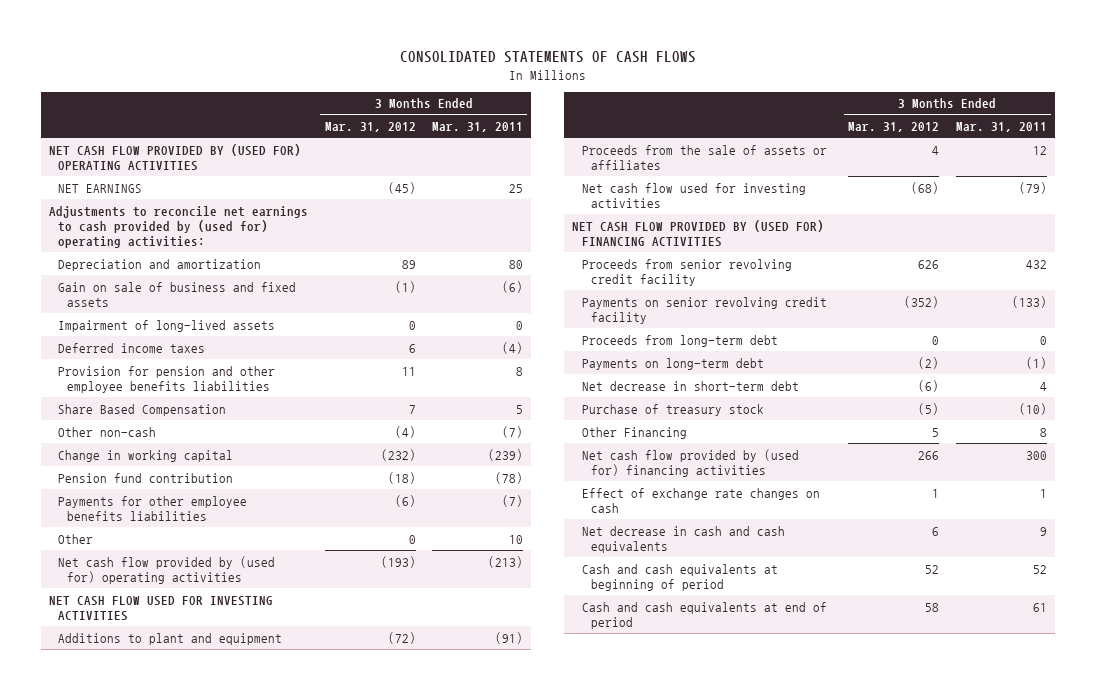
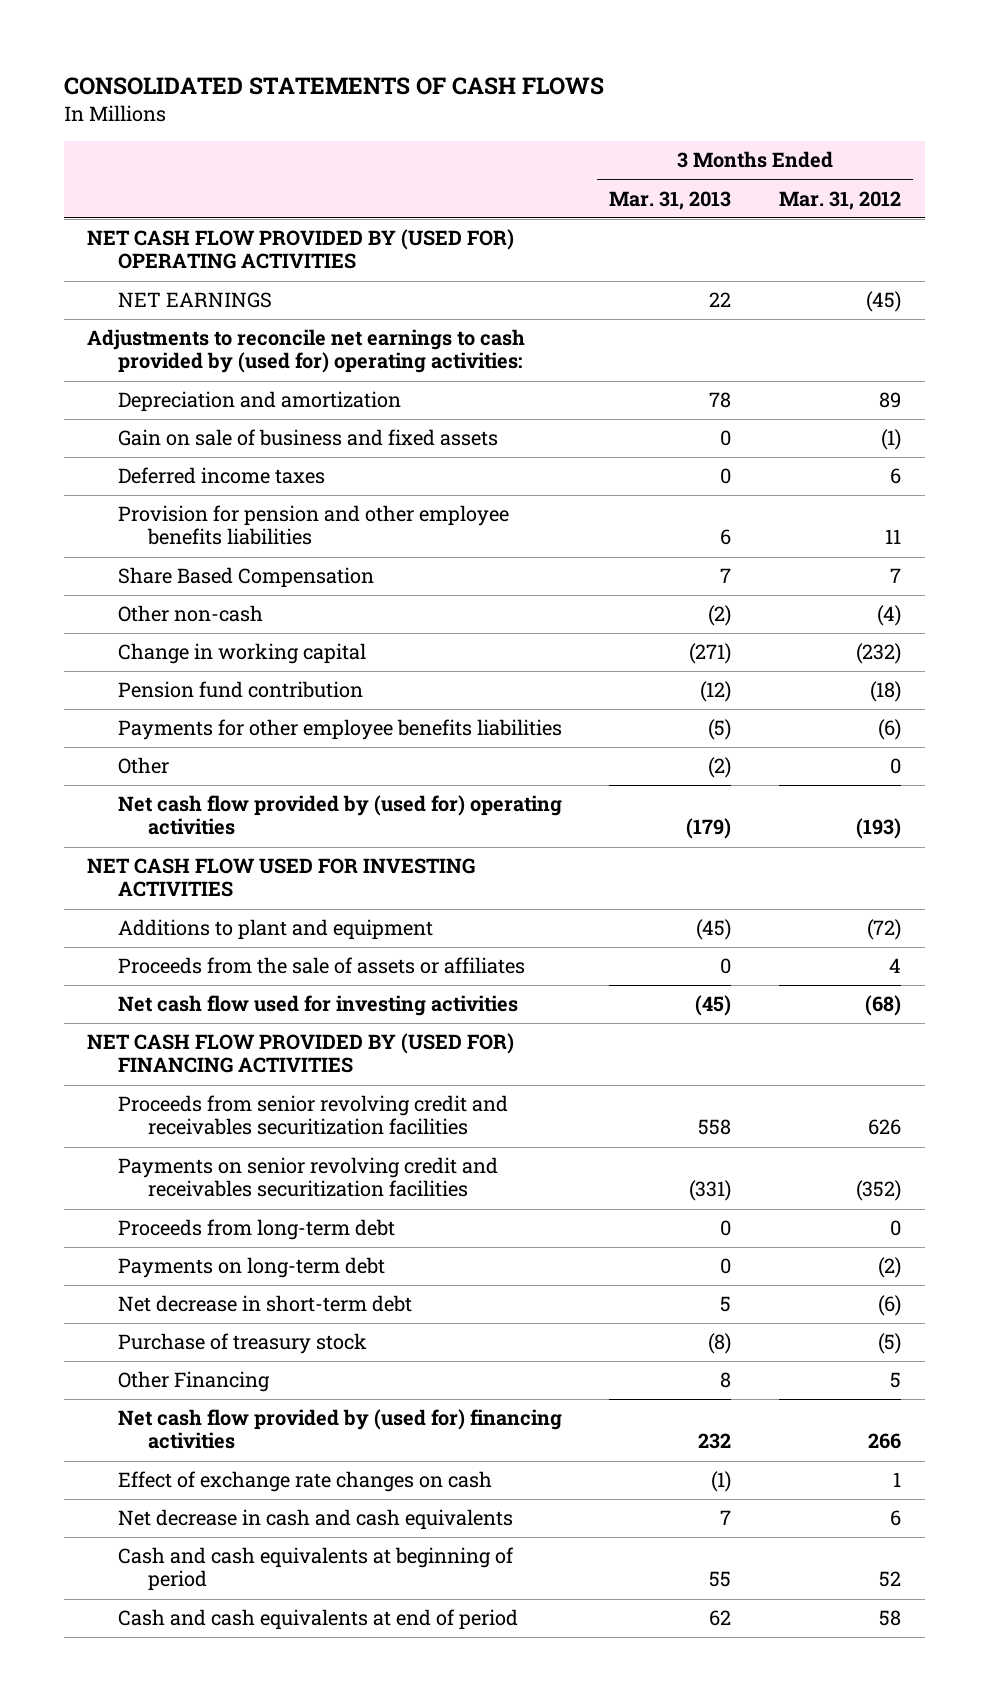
- | 3 Months Ended Mar. 31, 2012 | 3 Months Ended Mar. 31, 2011
+ | 3 Months Ended Mar. 31, 2013 | 3 Months Ended Mar. 31, 2012
- Impairment of long-lived assets | 0 | 0
- Proceeds from senior revolving credit facility | 626 | 432
- Payments on senior revolving credit facility | (352) | (133)
+ Proceeds from senior revolving credit and receivables securitization facilities | 558 | 626
+ Payments on senior revolving credit and receivables securitization facilities | (331) | (352)

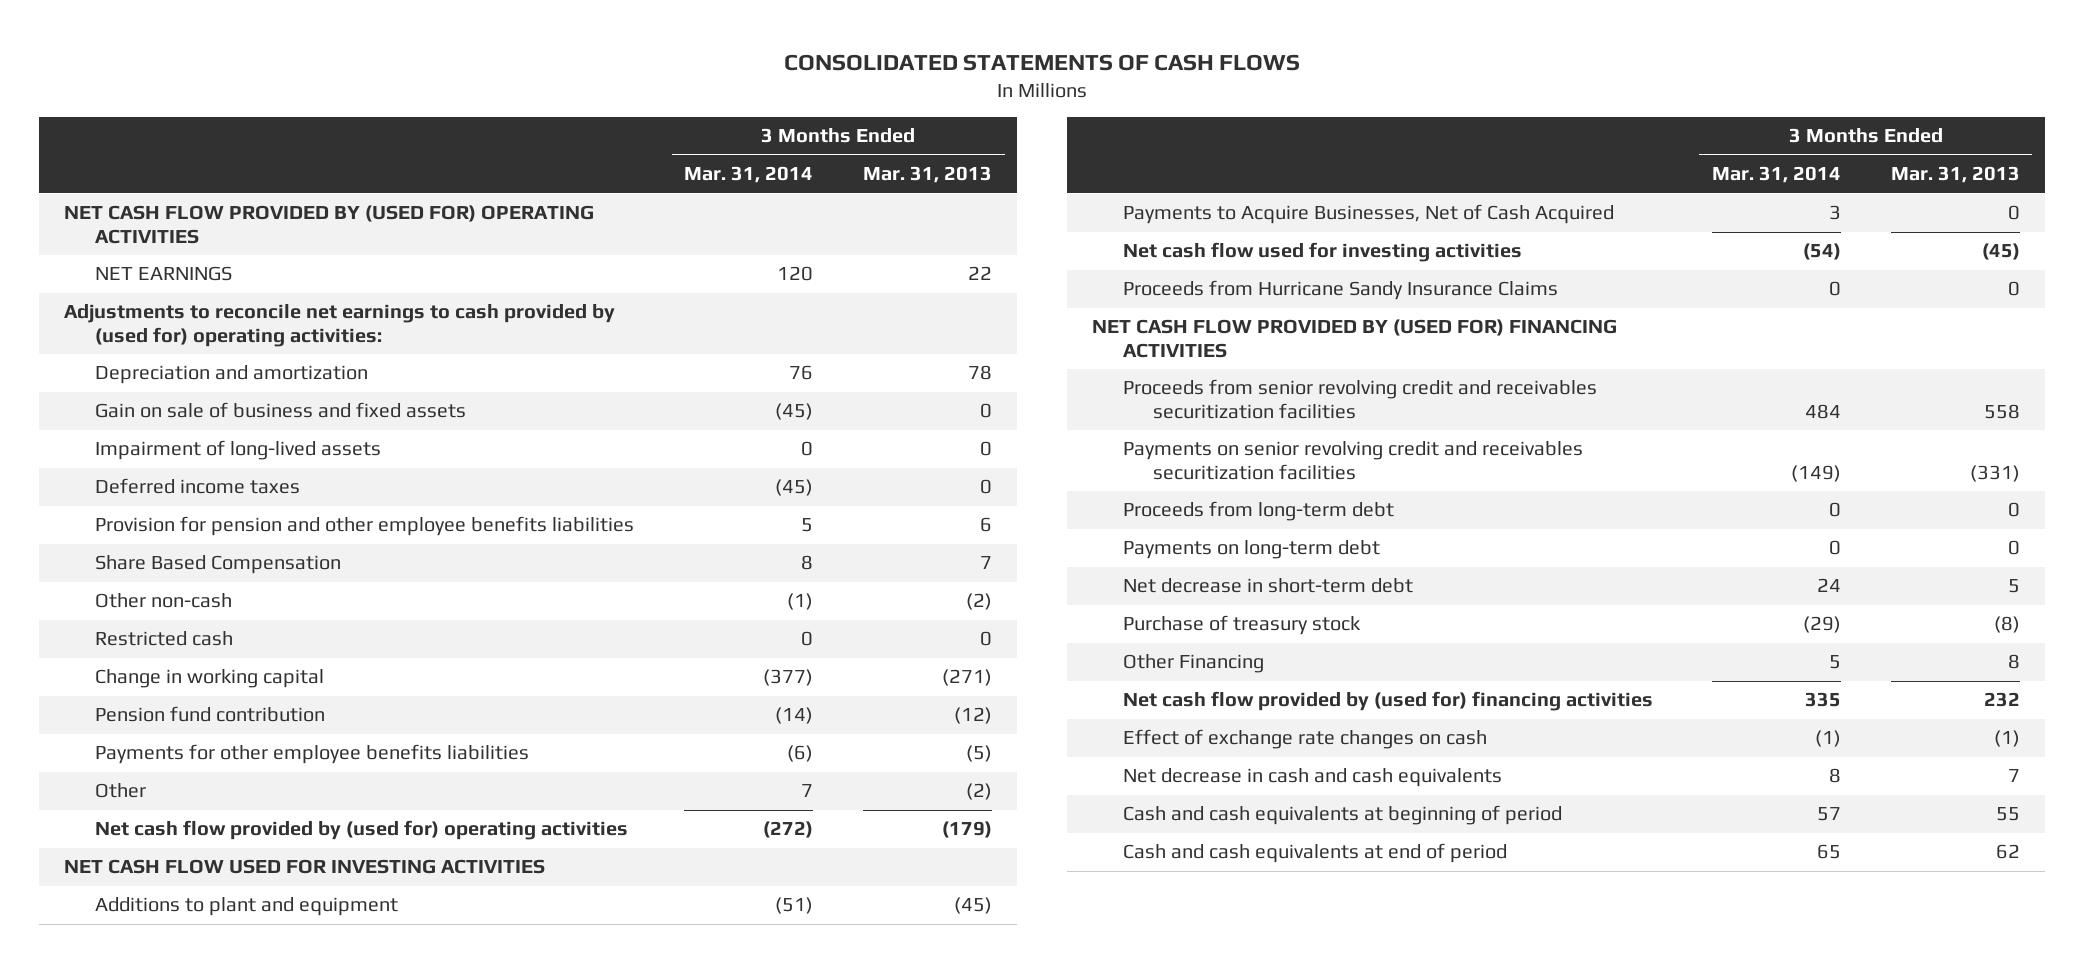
- | 3 Months Ended Mar. 31, 2013 | 3 Months Ended Mar. 31, 2012
+ | 3 Months Ended Mar. 31, 2014 | 3 Months Ended Mar. 31, 2013
+ Impairment of long-lived assets | 0 | 0
+ Restricted cash | 0 | 0
- Proceeds from the sale of assets or affiliates | 0 | 4
+ Payments to Acquire Businesses, Net of Cash Acquired | 3 | 0
+ Proceeds from Hurricane Sandy Insurance Claims | 0 | 0

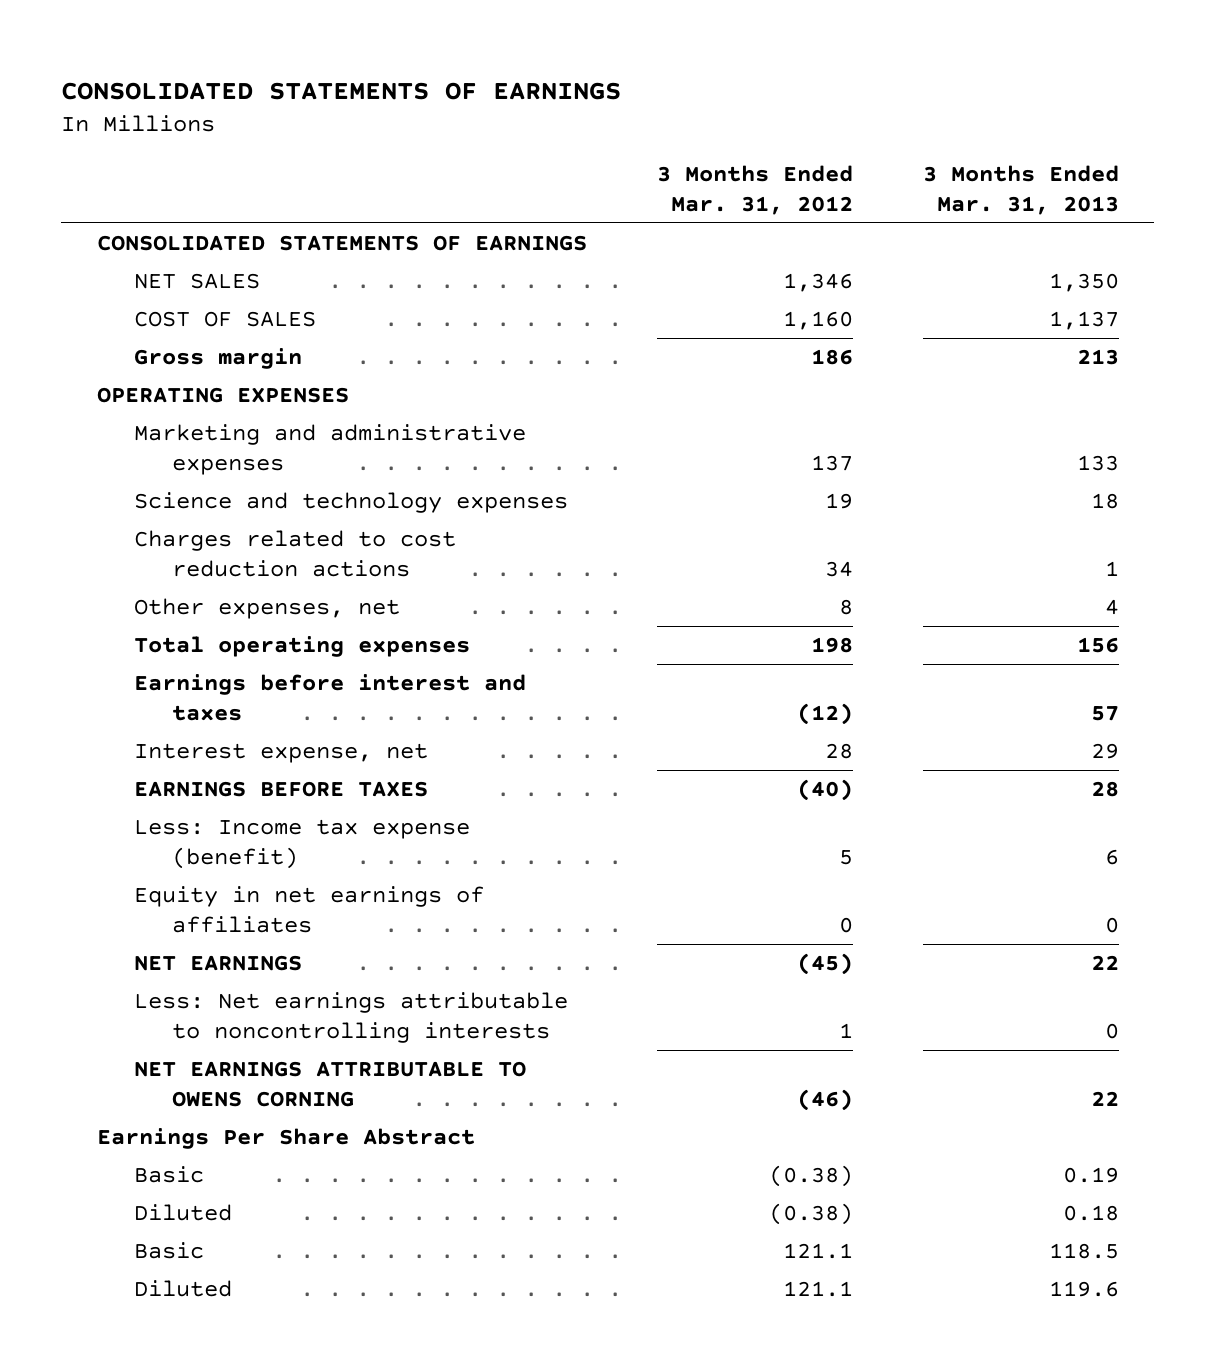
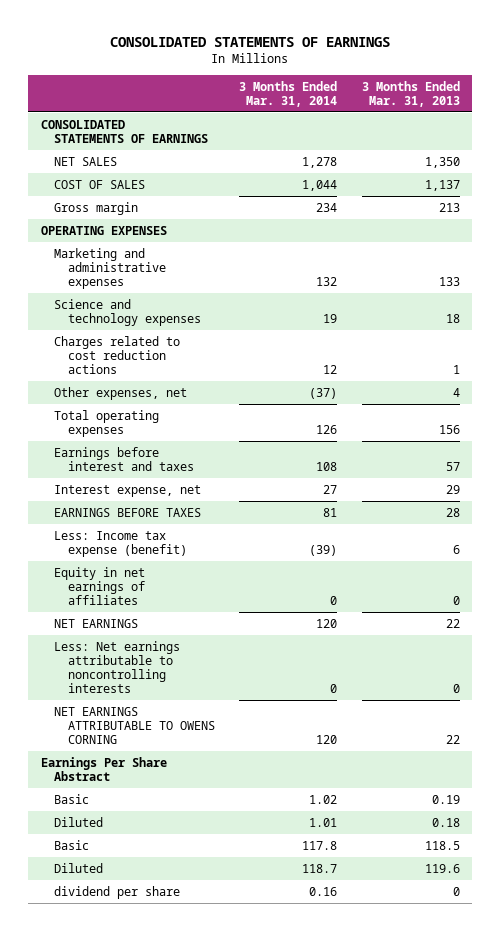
- | 3 Months Ended Mar. 31, 2012 | 3 Months Ended Mar. 31, 2013
+ | 3 Months Ended Mar. 31, 2014 | 3 Months Ended Mar. 31, 2013
+ dividend per share | 0.16 | 0

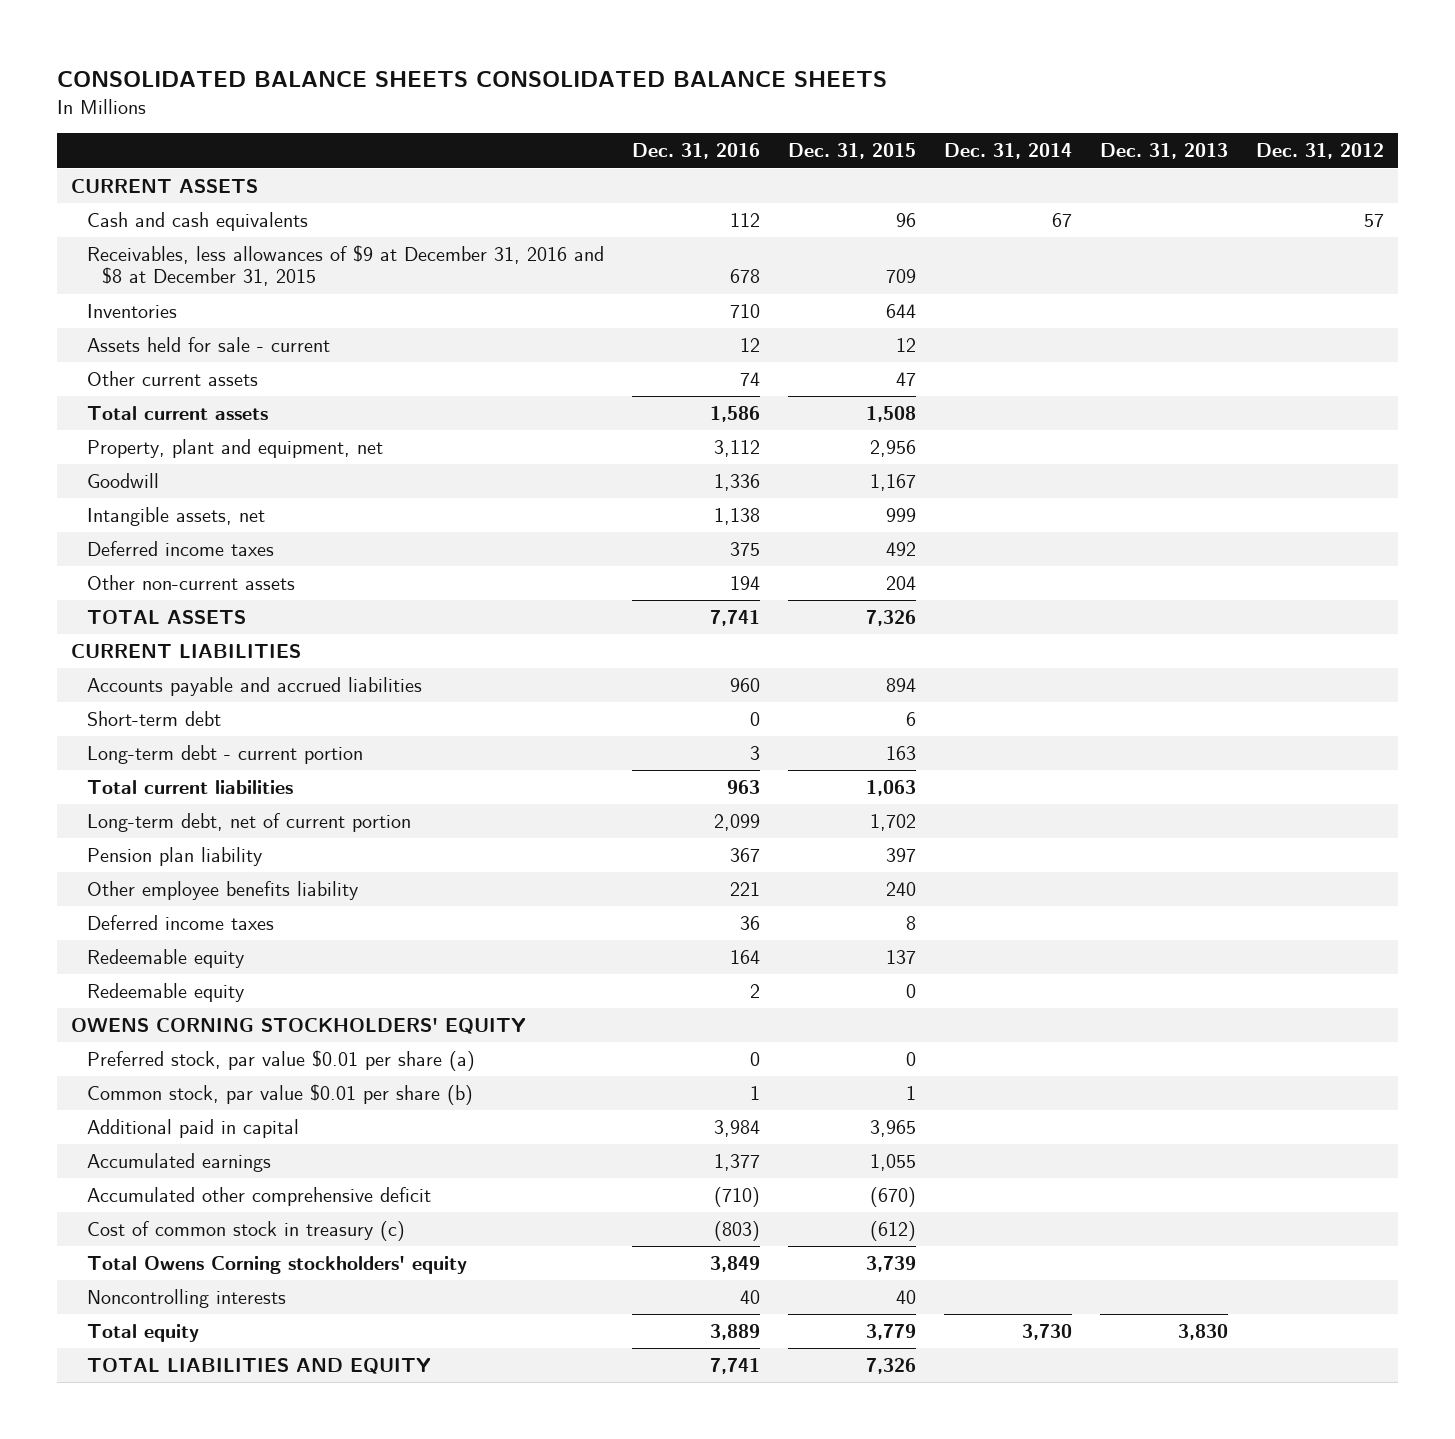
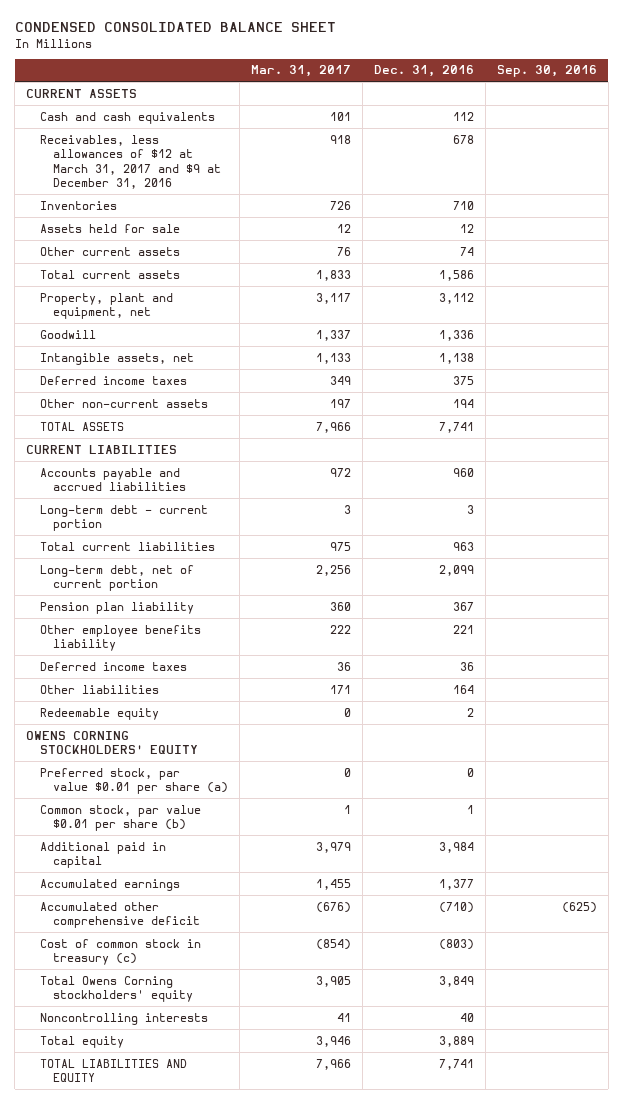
- CONSOLIDATED BALANCE SHEETS CONSOLIDATED BALANCE SHEETS
+ CONDENSED CONSOLIDATED BALANCE SHEET
- | Dec. 31, 2016 | Dec. 31, 2015 | Dec. 31, 2014 | Dec. 31, 2013 | Dec. 31, 2012
+ | Mar. 31, 2017 | Dec. 31, 2016 | Sep. 30, 2016
- Receivables, less allowances of $9 at December 31, 2016 and $8 at December 31, 2015 | 678 | 709 | | |
+ Receivables, less allowances of $12 at March 31, 2017 and $9 at December 31, 2016 | 918 | 678 |
- Assets held for sale - current | 12 | 12 | | |
+ Assets held for sale | 12 | 12 |
- Short-term debt | 0 | 6 | | |
- Redeemable equity | 164 | 137 | | |
+ Other liabilities | 171 | 164 |

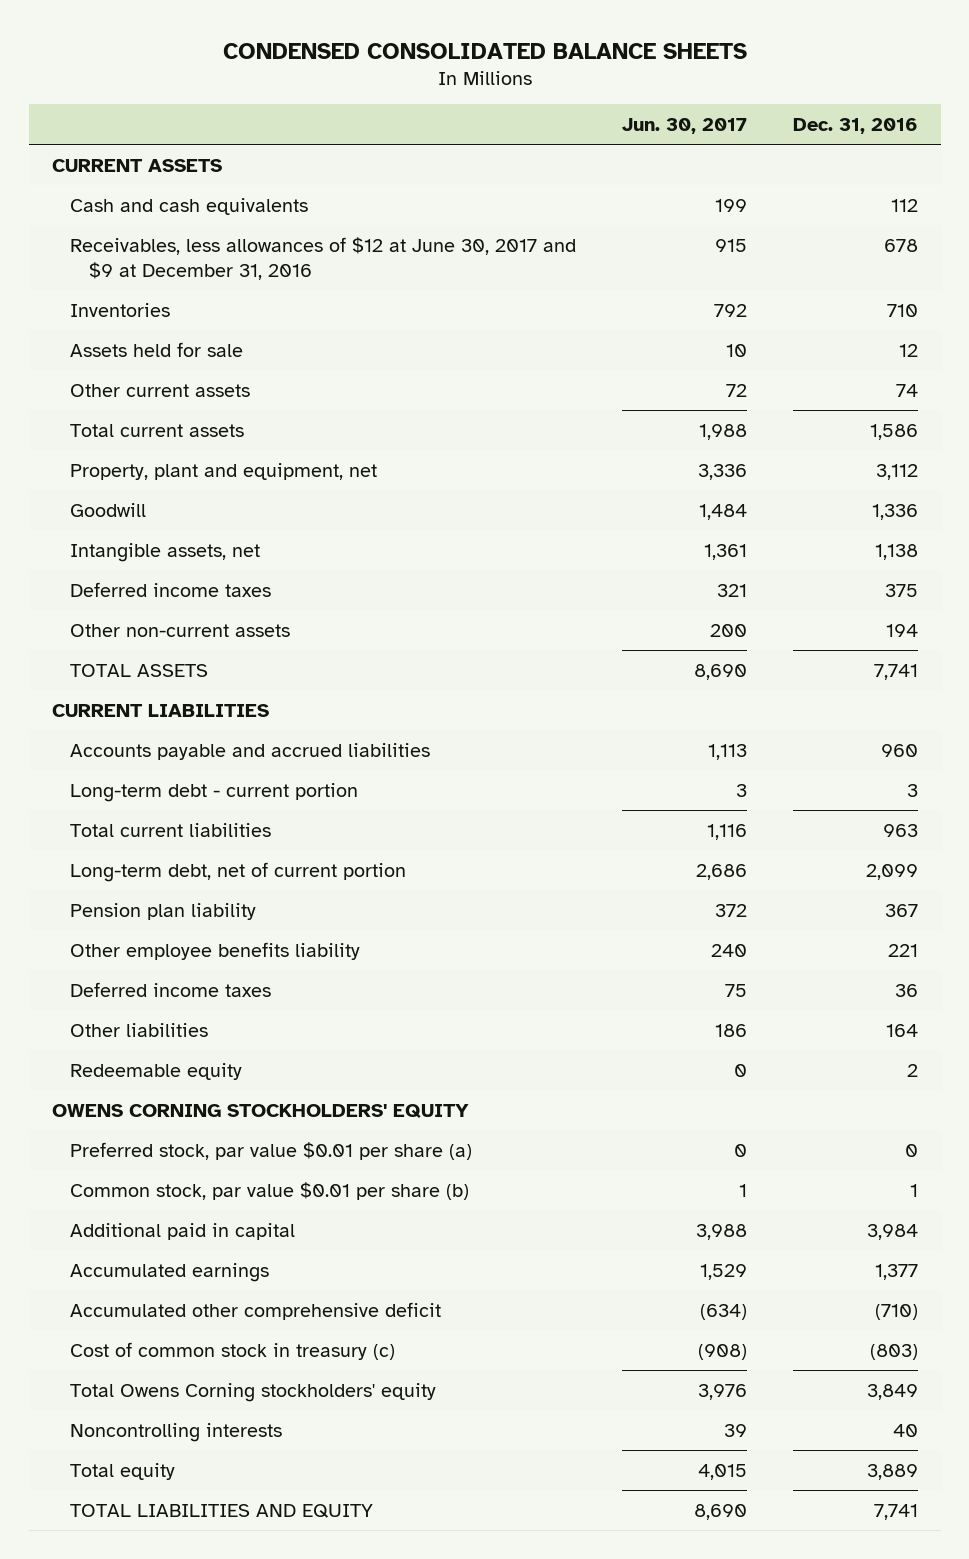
- CONDENSED CONSOLIDATED BALANCE SHEET
+ CONDENSED CONSOLIDATED BALANCE SHEETS
- | Mar. 31, 2017 | Dec. 31, 2016 | Sep. 30, 2016
+ | Jun. 30, 2017 | Dec. 31, 2016
- Receivables, less allowances of $12 at March 31, 2017 and $9 at December 31, 2016 | 918 | 678 |
+ Receivables, less allowances of $12 at June 30, 2017 and $9 at December 31, 2016 | 915 | 678

